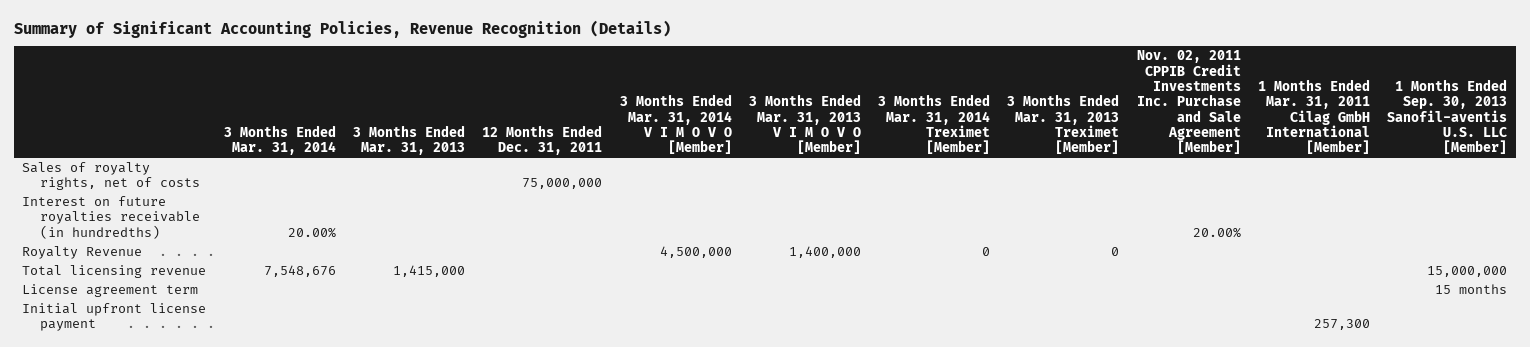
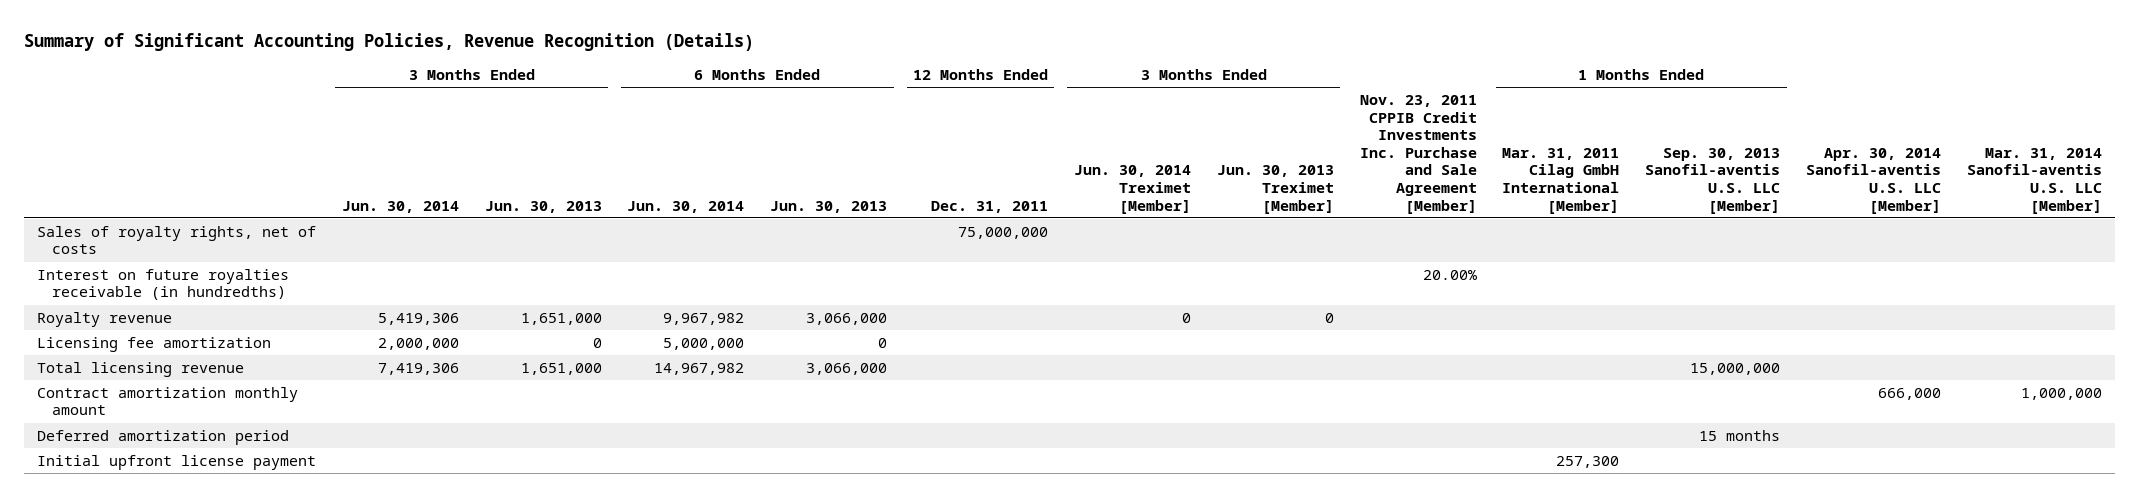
- | 3 Months Ended Mar. 31, 2014 | 3 Months Ended Mar. 31, 2013 | 12 Months Ended Dec. 31, 2011 | 3 Months Ended Mar. 31, 2014 V I M O V O [Member] | 3 Months Ended Mar. 31, 2013 V I M O V O [Member] | 3 Months Ended Mar. 31, 2014 Treximet [Member] | 3 Months Ended Mar. 31, 2013 Treximet [Member] | Nov. 02, 2011 CPPIB Credit Investments Inc. Purchase and Sale Agreement [Member] | 1 Months Ended Mar. 31, 2011 Cilag GmbH International [Member] | 1 Months Ended Sep. 30, 2013 Sanofil-aventis U.S. LLC [Member]
+ | 3 Months Ended Jun. 30, 2014 | 3 Months Ended Jun. 30, 2013 | 6 Months Ended Jun. 30, 2014 | 6 Months Ended Jun. 30, 2013 | 12 Months Ended Dec. 31, 2011 | 3 Months Ended Jun. 30, 2014 Treximet [Member] | 3 Months Ended Jun. 30, 2013 Treximet [Member] | Nov. 23, 2011 CPPIB Credit Investments Inc. Purchase and Sale Agreement [Member] | 1 Months Ended Mar. 31, 2011 Cilag GmbH International [Member] | 1 Months Ended Sep. 30, 2013 Sanofil-aventis U.S. LLC [Member] | Apr. 30, 2014 Sanofil-aventis U.S. LLC [Member] | Mar. 31, 2014 Sanofil-aventis U.S. LLC [Member]
- Royalty Revenue | | | | 4,500,000 | 1,400,000 | 0 | 0 | | |
+ Royalty revenue | 5,419,306 | 1,651,000 | 9,967,982 | 3,066,000 | | 0 | 0 | | | | |
+ Licensing fee amortization | 2,000,000 | 0 | 5,000,000 | 0 | | | | | | | |
- License agreement term | | | | | | | | | | 15 months
+ Contract amortization monthly amount | | | | | | | | | | | 666,000 | 1,000,000
+ Deferred amortization period | | | | | | | | | | 15 months | |

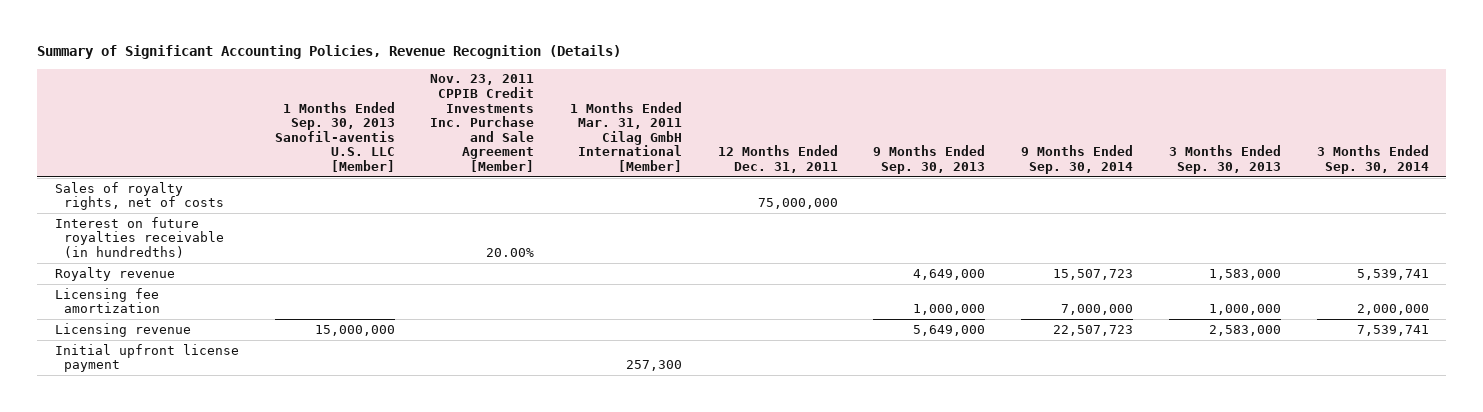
- | 3 Months Ended Jun. 30, 2014 | 3 Months Ended Jun. 30, 2013 | 6 Months Ended Jun. 30, 2014 | 6 Months Ended Jun. 30, 2013 | 12 Months Ended Dec. 31, 2011 | 3 Months Ended Jun. 30, 2014 Treximet [Member] | 3 Months Ended Jun. 30, 2013 Treximet [Member] | Nov. 23, 2011 CPPIB Credit Investments Inc. Purchase and Sale Agreement [Member] | 1 Months Ended Mar. 31, 2011 Cilag GmbH International [Member] | 1 Months Ended Sep. 30, 2013 Sanofil-aventis U.S. LLC [Member] | Apr. 30, 2014 Sanofil-aventis U.S. LLC [Member] | Mar. 31, 2014 Sanofil-aventis U.S. LLC [Member]
+ | 1 Months Ended Sep. 30, 2013 Sanofil-aventis U.S. LLC [Member] | Nov. 23, 2011 CPPIB Credit Investments Inc. Purchase and Sale Agreement [Member] | 1 Months Ended Mar. 31, 2011 Cilag GmbH International [Member] | 12 Months Ended Dec. 31, 2011 | 9 Months Ended Sep. 30, 2013 | 9 Months Ended Sep. 30, 2014 | 3 Months Ended Sep. 30, 2013 | 3 Months Ended Sep. 30, 2014
- Total licensing revenue | 7,419,306 | 1,651,000 | 14,967,982 | 3,066,000 | | | | | | 15,000,000 | |
- Contract amortization monthly amount | | | | | | | | | | | 666,000 | 1,000,000
- Deferred amortization period | | | | | | | | | | 15 months | |
+ Licensing revenue | 15,000,000 | | | | 5,649,000 | 22,507,723 | 2,583,000 | 7,539,741

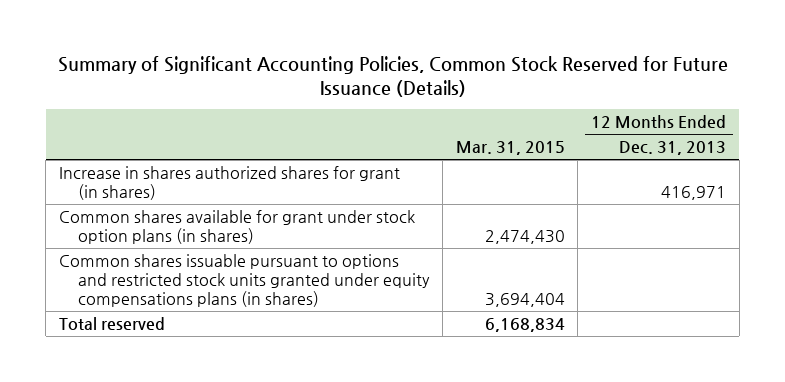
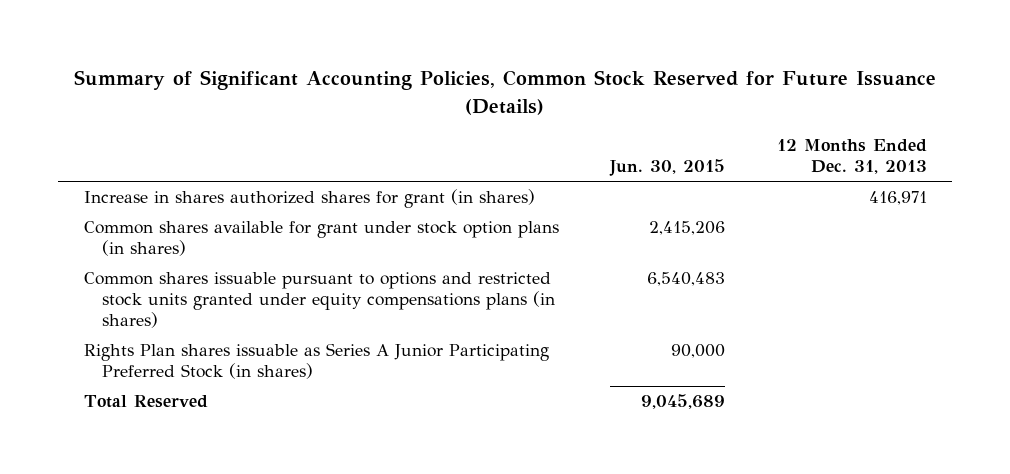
- | Mar. 31, 2015 | 12 Months Ended Dec. 31, 2013
+ | Jun. 30, 2015 | 12 Months Ended Dec. 31, 2013
- Total reserved | 6,168,834 |
+ Rights Plan shares issuable as Series A Junior Participating Preferred Stock (in shares) | 90,000 |
+ Total Reserved | 9,045,689 |

